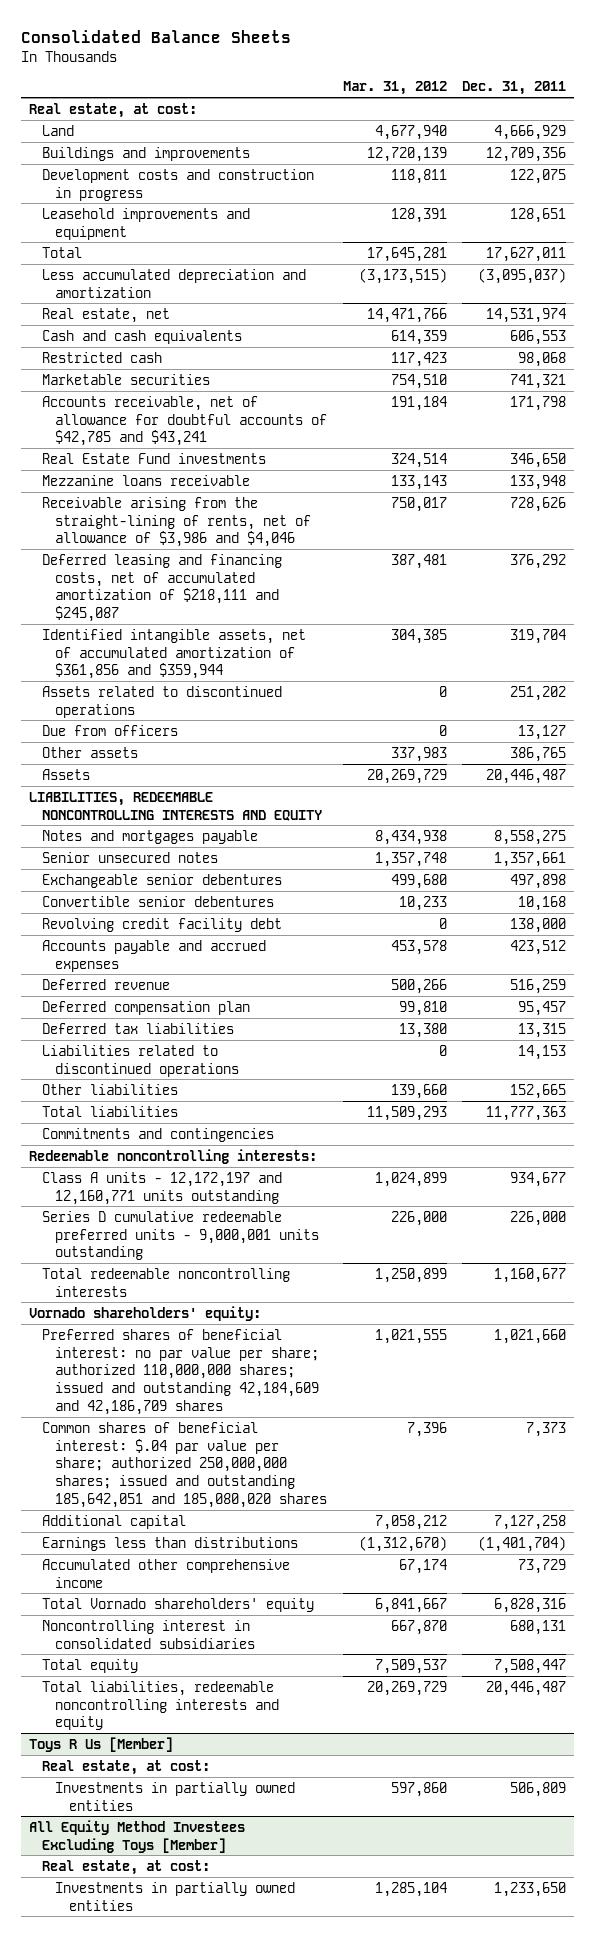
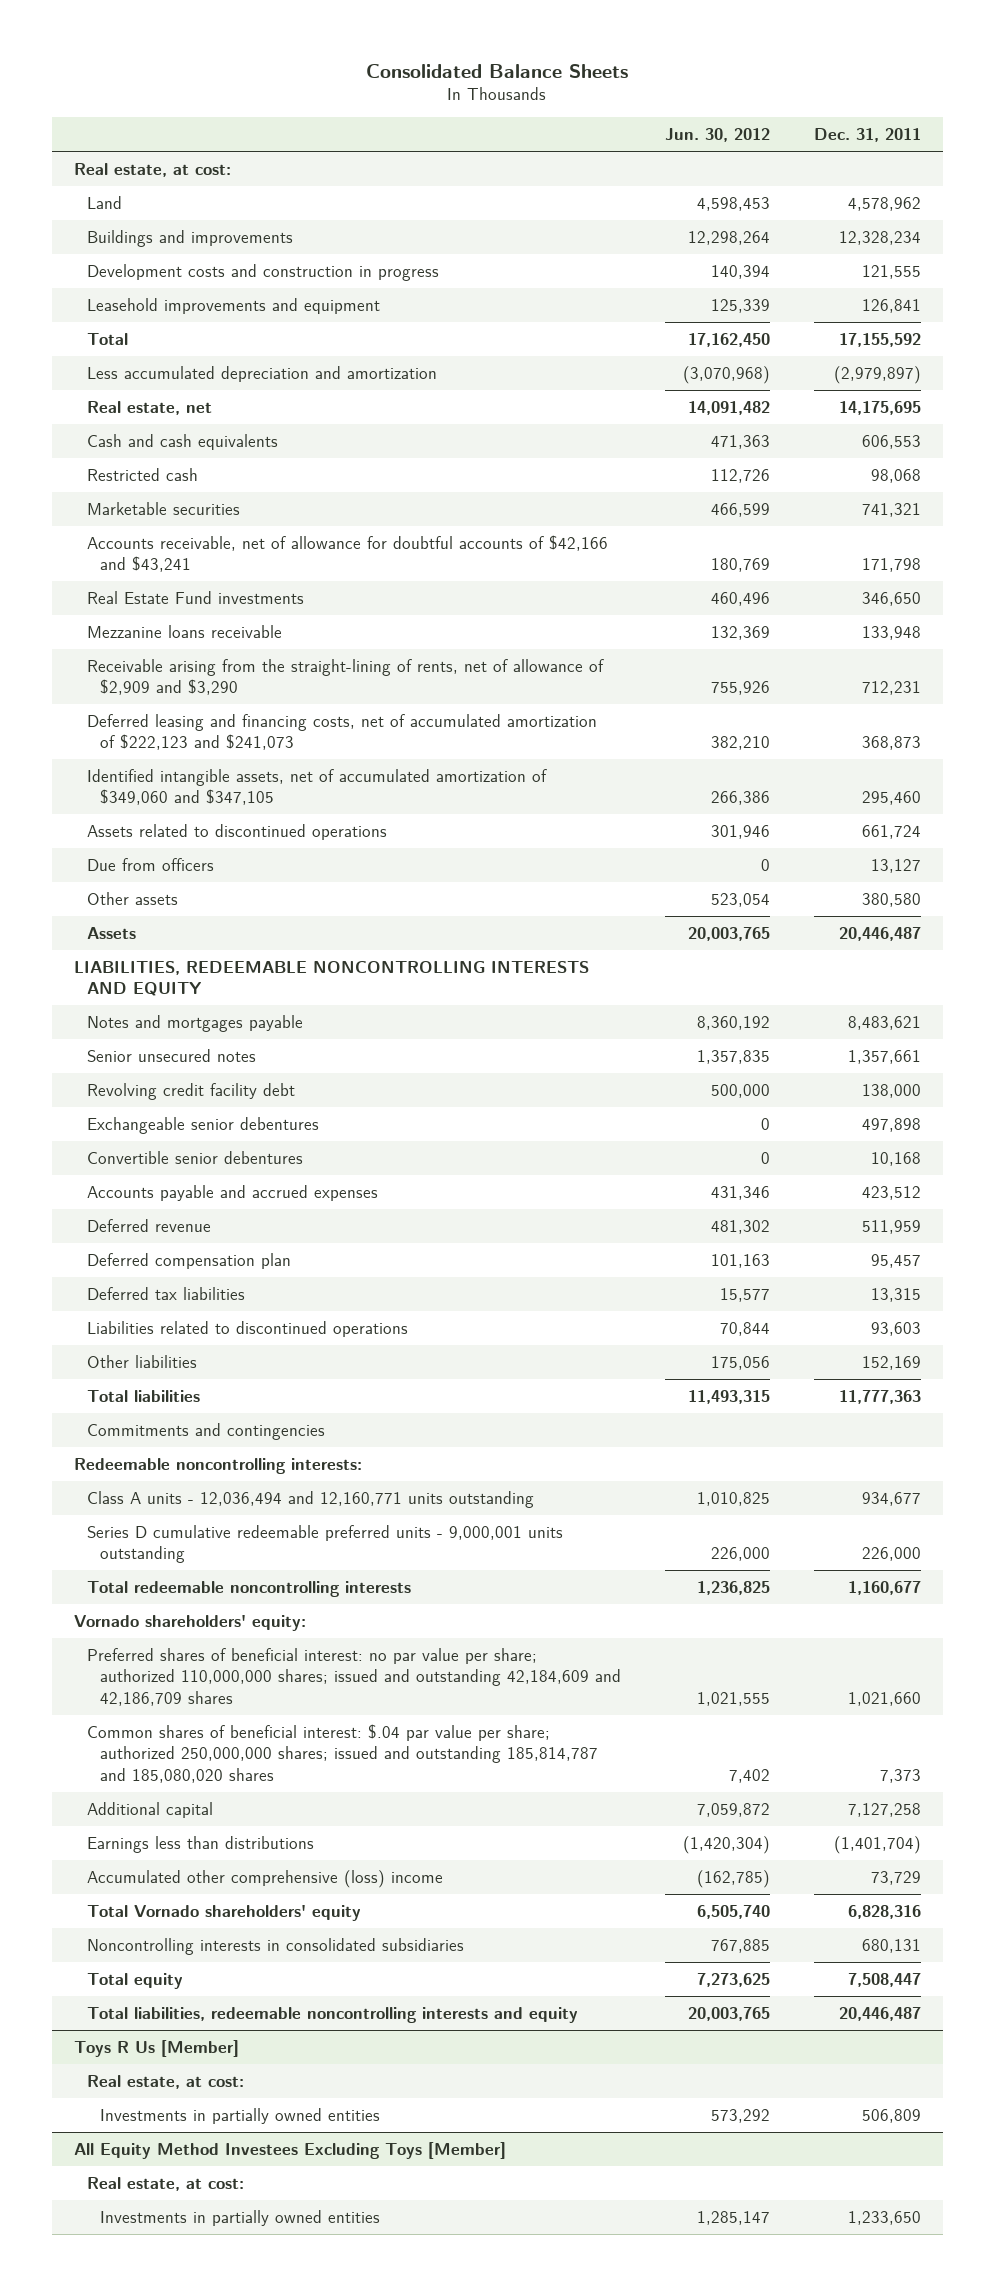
- | Mar. 31, 2012 | Dec. 31, 2011
+ | Jun. 30, 2012 | Dec. 31, 2011
- Land | 4,677,940 | 4,666,929
- Buildings and improvements | 12,720,139 | 12,709,356
- Development costs and construction in progress | 118,811 | 122,075
- Leasehold improvements and equipment | 128,391 | 128,651
- Total | 17,645,281 | 17,627,011
- Less accumulated depreciation and amortization | (3,173,515) | (3,095,037)
- Real estate, net | 14,471,766 | 14,531,974
+ Land | 4,598,453 | 4,578,962
+ Buildings and improvements | 12,298,264 | 12,328,234
+ Development costs and construction in progress | 140,394 | 121,555
+ Leasehold improvements and equipment | 125,339 | 126,841
+ Total | 17,162,450 | 17,155,592
+ Less accumulated depreciation and amortization | (3,070,968) | (2,979,897)
+ Real estate, net | 14,091,482 | 14,175,695
- Accounts receivable, net of allowance for doubtful accounts of $42,785 and $43,241 | 191,184 | 171,798
+ Accounts receivable, net of allowance for doubtful accounts of $42,166 and $43,241 | 180,769 | 171,798
- Receivable arising from the straight-lining of rents, net of allowance of $3,986 and $4,046 | 750,017 | 728,626
- Deferred leasing and financing costs, net of accumulated amortization of $218,111 and $245,087 | 387,481 | 376,292
- Identified intangible assets, net of accumulated amortization of $361,856 and $359,944 | 304,385 | 319,704
- Assets related to discontinued operations | 0 | 251,202
+ Receivable arising from the straight-lining of rents, net of allowance of $2,909 and $3,290 | 755,926 | 712,231
+ Deferred leasing and financing costs, net of accumulated amortization of $222,123 and $241,073 | 382,210 | 368,873
+ Identified intangible assets, net of accumulated amortization of $349,060 and $347,105 | 266,386 | 295,460
+ Assets related to discontinued operations | 301,946 | 661,724
- Other assets | 337,983 | 386,765
+ Other assets | 523,054 | 380,580
- Notes and mortgages payable | 8,434,938 | 8,558,275
+ Notes and mortgages payable | 8,360,192 | 8,483,621
moved up: Revolving credit facility debt | 500,000 | 138,000
- Deferred revenue | 500,266 | 516,259
+ Deferred revenue | 481,302 | 511,959
- Liabilities related to discontinued operations | 0 | 14,153
- Other liabilities | 139,660 | 152,665
+ Liabilities related to discontinued operations | 70,844 | 93,603
+ Other liabilities | 175,056 | 152,169
- Class A units - 12,172,197 and 12,160,771 units outstanding | 1,024,899 | 934,677
+ Class A units - 12,036,494 and 12,160,771 units outstanding | 1,010,825 | 934,677
- Common shares of beneficial interest: $.04 par value per share; authorized 250,000,000 shares; issued and outstanding 185,642,051 and 185,080,020 shares | 7,396 | 7,373
+ Common shares of beneficial interest: $.04 par value per share; authorized 250,000,000 shares; issued and outstanding 185,814,787 and 185,080,020 shares | 7,402 | 7,373
- Accumulated other comprehensive income | 67,174 | 73,729
+ Accumulated other comprehensive (loss) income | (162,785) | 73,729
- Noncontrolling interest in consolidated subsidiaries | 667,870 | 680,131
+ Noncontrolling interests in consolidated subsidiaries | 767,885 | 680,131

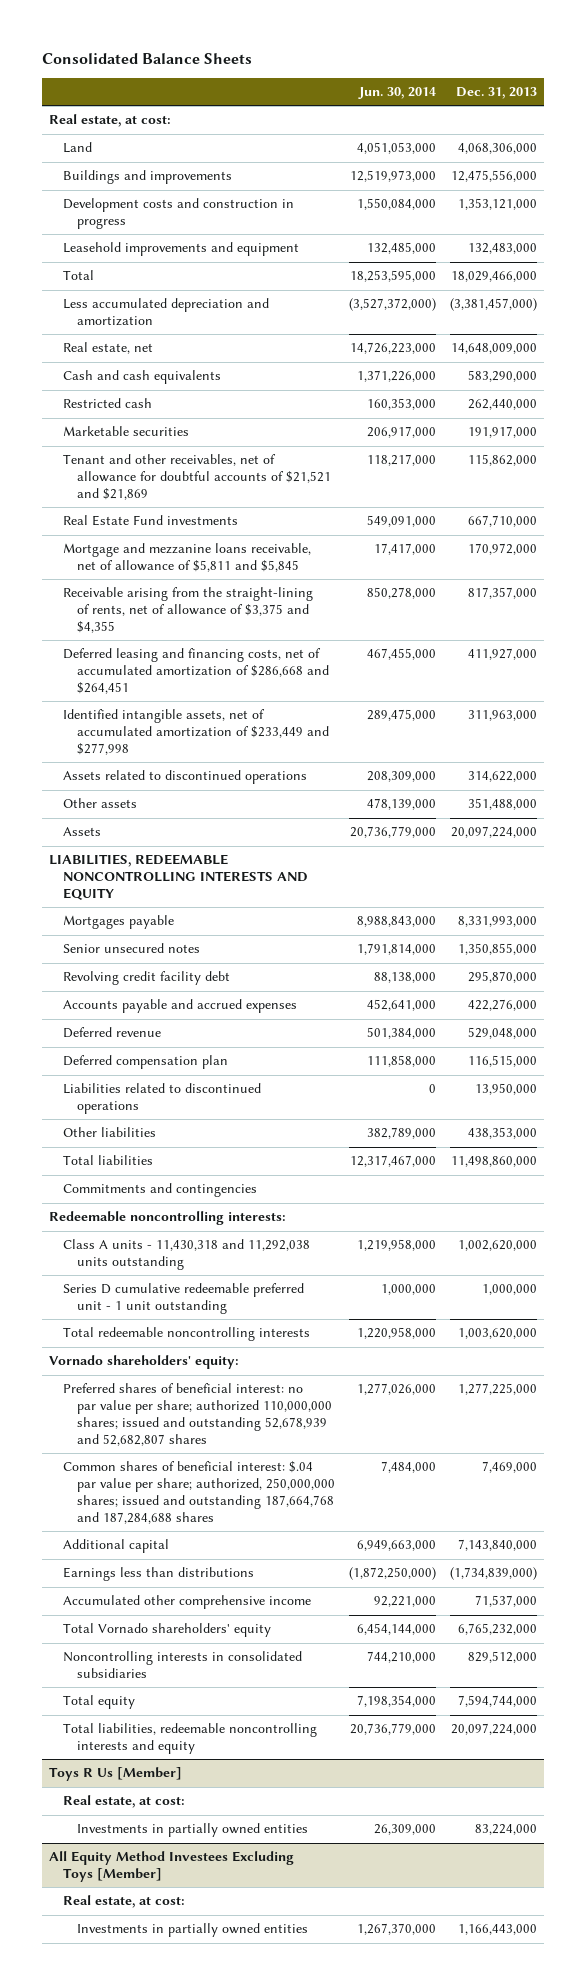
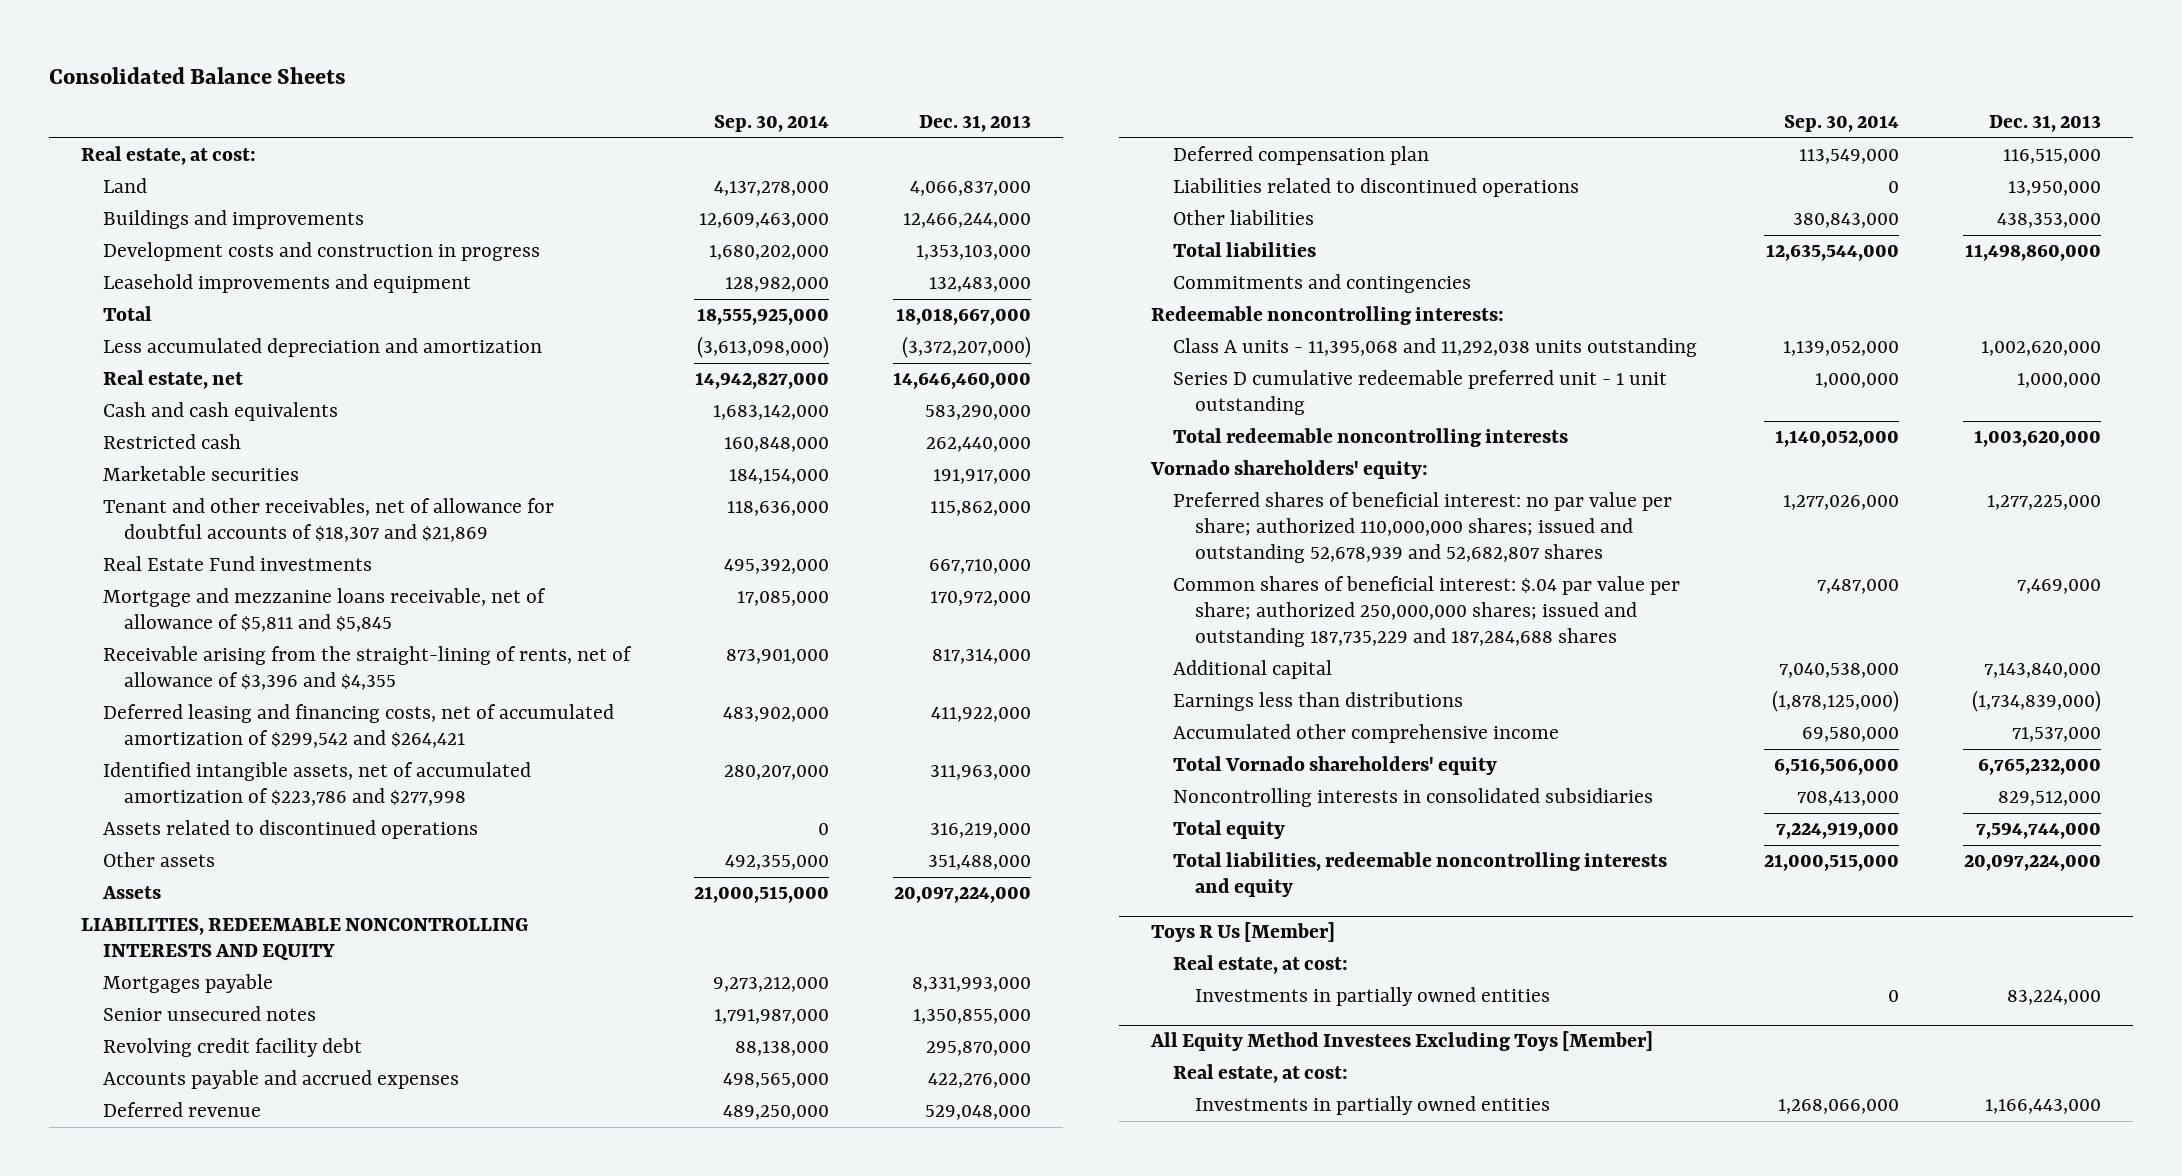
- | Jun. 30, 2014 | Dec. 31, 2013
+ | Sep. 30, 2014 | Dec. 31, 2013
- Land | 4,051,053,000 | 4,068,306,000
- Buildings and improvements | 12,519,973,000 | 12,475,556,000
- Development costs and construction in progress | 1,550,084,000 | 1,353,121,000
+ Land | 4,137,278,000 | 4,066,837,000
+ Buildings and improvements | 12,609,463,000 | 12,466,244,000
+ Development costs and construction in progress | 1,680,202,000 | 1,353,103,000
- Total | 18,253,595,000 | 18,029,466,000
- Less accumulated depreciation and amortization | (3,527,372,000) | (3,381,457,000)
- Real estate, net | 14,726,223,000 | 14,648,009,000
+ Total | 18,555,925,000 | 18,018,667,000
+ Less accumulated depreciation and amortization | (3,613,098,000) | (3,372,207,000)
+ Real estate, net | 14,942,827,000 | 14,646,460,000
- Tenant and other receivables, net of allowance for doubtful accounts of $21,521 and $21,869 | 118,217,000 | 115,862,000
+ Tenant and other receivables, net of allowance for doubtful accounts of $18,307 and $21,869 | 118,636,000 | 115,862,000
- Receivable arising from the straight-lining of rents, net of allowance of $3,375 and $4,355 | 850,278,000 | 817,357,000
- Deferred leasing and financing costs, net of accumulated amortization of $286,668 and $264,451 | 467,455,000 | 411,927,000
- Identified intangible assets, net of accumulated amortization of $233,449 and $277,998 | 289,475,000 | 311,963,000
- Assets related to discontinued operations | 208,309,000 | 314,622,000
+ Receivable arising from the straight-lining of rents, net of allowance of $3,396 and $4,355 | 873,901,000 | 817,314,000
+ Deferred leasing and financing costs, net of accumulated amortization of $299,542 and $264,421 | 483,902,000 | 411,922,000
+ Identified intangible assets, net of accumulated amortization of $223,786 and $277,998 | 280,207,000 | 311,963,000
+ Assets related to discontinued operations | 0 | 316,219,000
- Class A units - 11,430,318 and 11,292,038 units outstanding | 1,219,958,000 | 1,002,620,000
+ Class A units - 11,395,068 and 11,292,038 units outstanding | 1,139,052,000 | 1,002,620,000
- Common shares of beneficial interest: $.04 par value per share; authorized, 250,000,000 shares; issued and outstanding 187,664,768 and 187,284,688 shares | 7,484,000 | 7,469,000
+ Common shares of beneficial interest: $.04 par value per share; authorized 250,000,000 shares; issued and outstanding 187,735,229 and 187,284,688 shares | 7,487,000 | 7,469,000

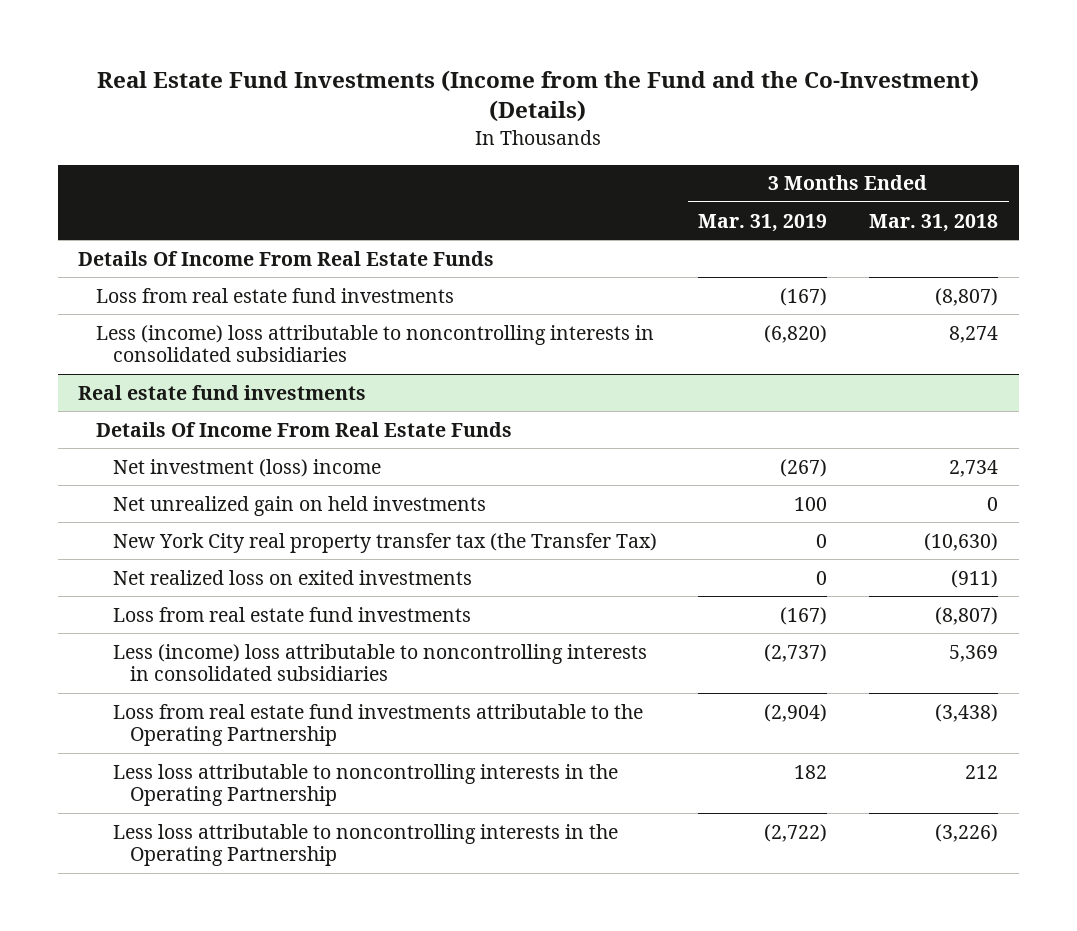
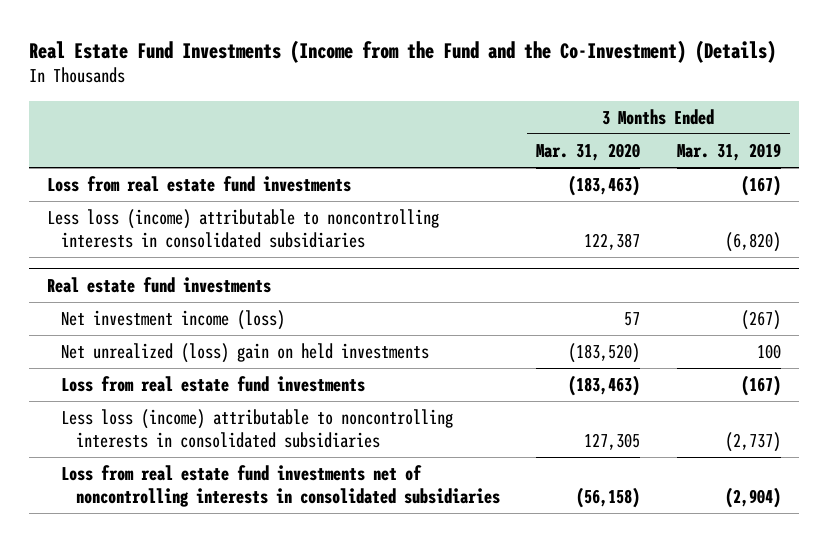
- | 3 Months Ended Mar. 31, 2019 | 3 Months Ended Mar. 31, 2018
+ | 3 Months Ended Mar. 31, 2020 | 3 Months Ended Mar. 31, 2019
- Details Of Income From Real Estate Funds
- Less (income) loss attributable to noncontrolling interests in consolidated subsidiaries | (6,820) | 8,274
+ Less loss (income) attributable to noncontrolling interests in consolidated subsidiaries | 122,387 | (6,820)
@ Real estate fund investments
- Details Of Income From Real Estate Funds
- Net investment (loss) income | (267) | 2,734
- Net unrealized gain on held investments | 100 | 0
- New York City real property transfer tax (the Transfer Tax) | 0 | (10,630)
- Net realized loss on exited investments | 0 | (911)
+ Net investment income (loss) | 57 | (267)
+ Net unrealized (loss) gain on held investments | (183,520) | 100
- Less (income) loss attributable to noncontrolling interests in consolidated subsidiaries | (2,737) | 5,369
- Loss from real estate fund investments attributable to the Operating Partnership | (2,904) | (3,438)
- Less loss attributable to noncontrolling interests in the Operating Partnership | 182 | 212
- Less loss attributable to noncontrolling interests in the Operating Partnership | (2,722) | (3,226)
+ Less loss (income) attributable to noncontrolling interests in consolidated subsidiaries | 127,305 | (2,737)
+ Loss from real estate fund investments net of noncontrolling interests in consolidated subsidiaries | (56,158) | (2,904)

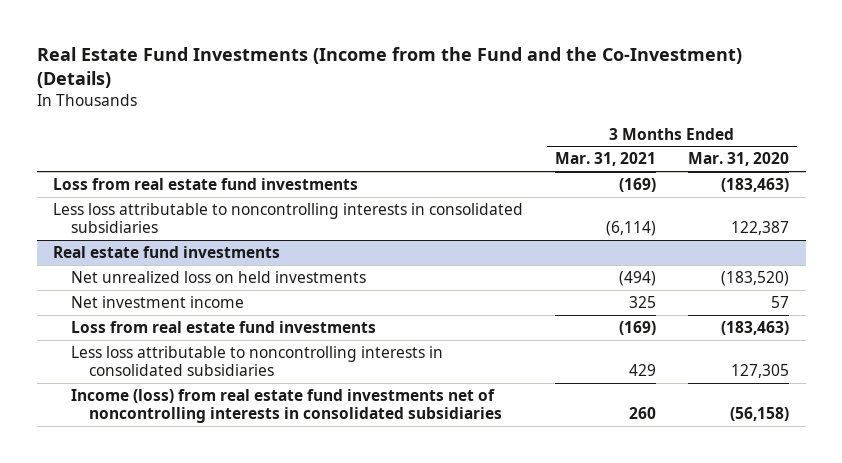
- | 3 Months Ended Mar. 31, 2020 | 3 Months Ended Mar. 31, 2019
+ | 3 Months Ended Mar. 31, 2021 | 3 Months Ended Mar. 31, 2020
- Less loss (income) attributable to noncontrolling interests in consolidated subsidiaries | 122,387 | (6,820)
+ Less loss attributable to noncontrolling interests in consolidated subsidiaries | (6,114) | 122,387
@ Real estate fund investments
- Net investment income (loss) | 57 | (267)
- Net unrealized (loss) gain on held investments | (183,520) | 100
+ Net unrealized loss on held investments | (494) | (183,520)
+ Net investment income | 325 | 57
- Less loss (income) attributable to noncontrolling interests in consolidated subsidiaries | 127,305 | (2,737)
- Loss from real estate fund investments net of noncontrolling interests in consolidated subsidiaries | (56,158) | (2,904)
+ Less loss attributable to noncontrolling interests in consolidated subsidiaries | 429 | 127,305
+ Income (loss) from real estate fund investments net of noncontrolling interests in consolidated subsidiaries | 260 | (56,158)

